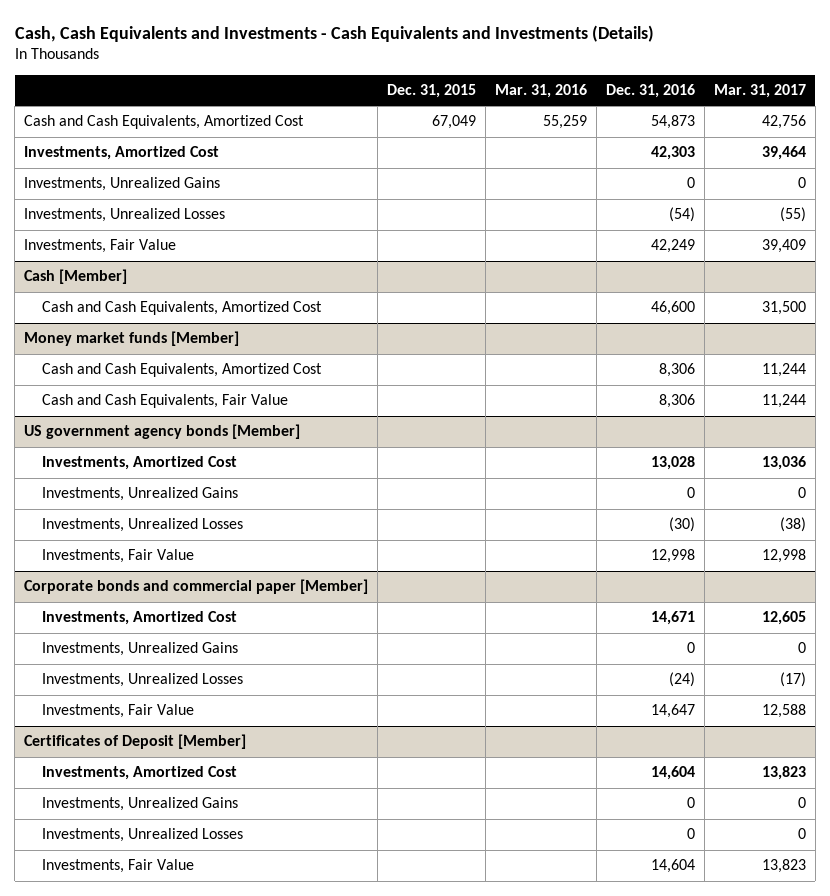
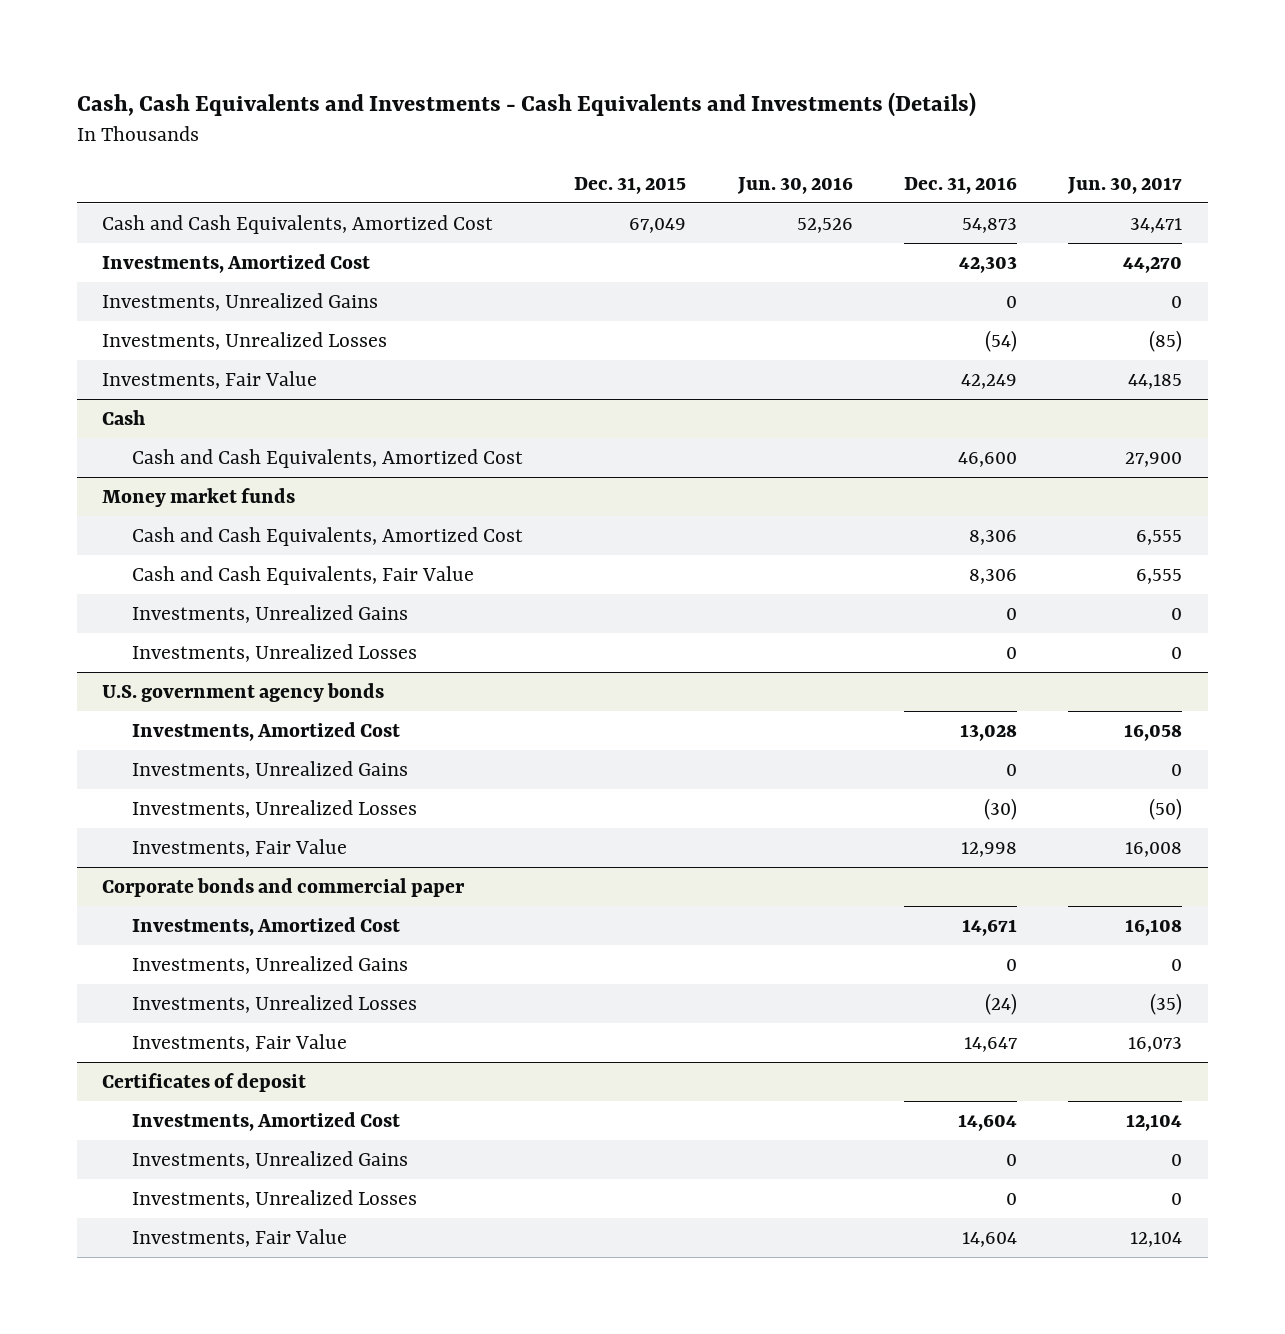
- | Dec. 31, 2015 | Mar. 31, 2016 | Dec. 31, 2016 | Mar. 31, 2017
+ | Dec. 31, 2015 | Jun. 30, 2016 | Dec. 31, 2016 | Jun. 30, 2017
- Cash [Member]
+ Cash
- Money market funds [Member]
+ Money market funds
- US government agency bonds [Member]
+ Investments, Unrealized Gains | | | 0 | 0
+ Investments, Unrealized Losses | | | 0 | 0
+ U.S. government agency bonds
- Corporate bonds and commercial paper [Member]
+ Corporate bonds and commercial paper
- Certificates of Deposit [Member]
+ Certificates of deposit

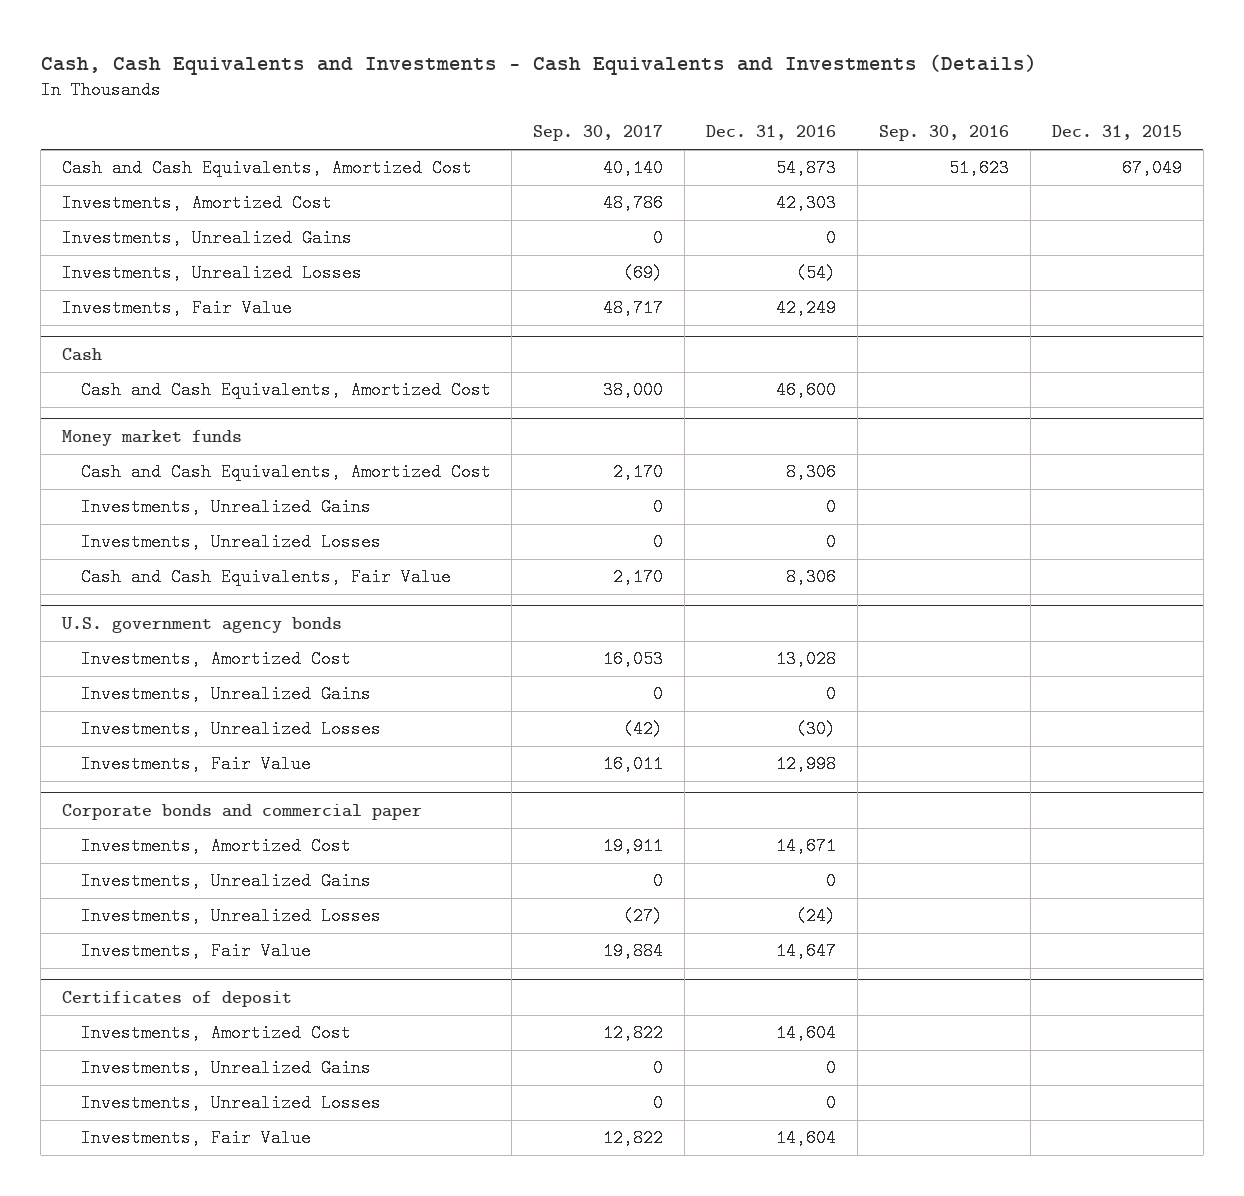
- | Dec. 31, 2015 | Jun. 30, 2016 | Dec. 31, 2016 | Jun. 30, 2017
+ | Sep. 30, 2017 | Dec. 31, 2016 | Sep. 30, 2016 | Dec. 31, 2015
@ Money market funds
moved down: Cash and Cash Equivalents, Fair Value | 2,170 | 8,306 | |

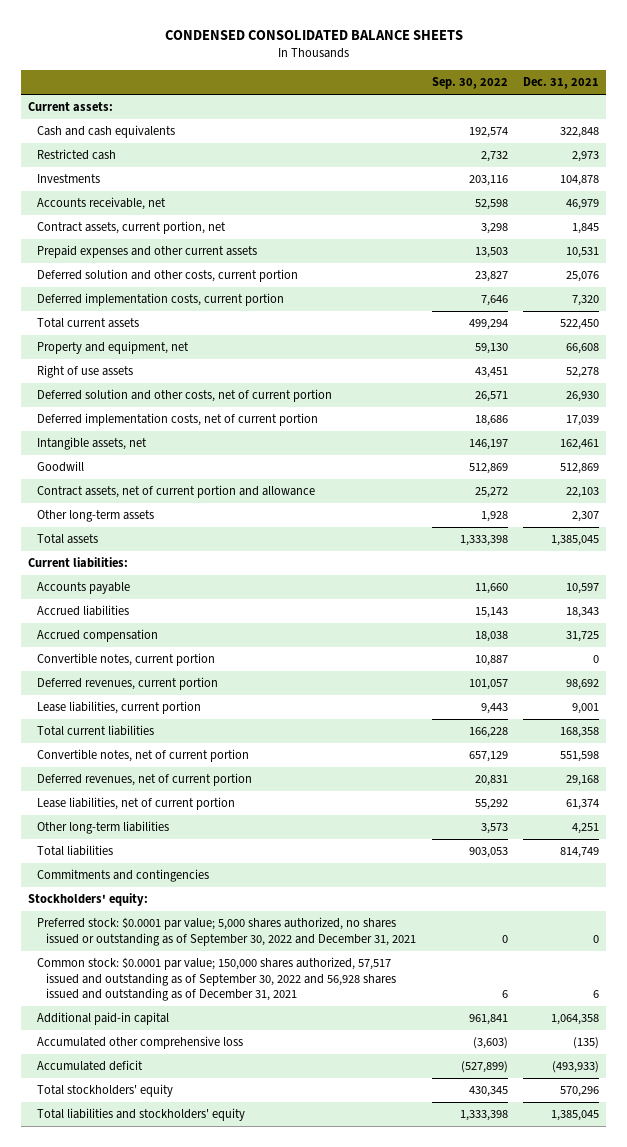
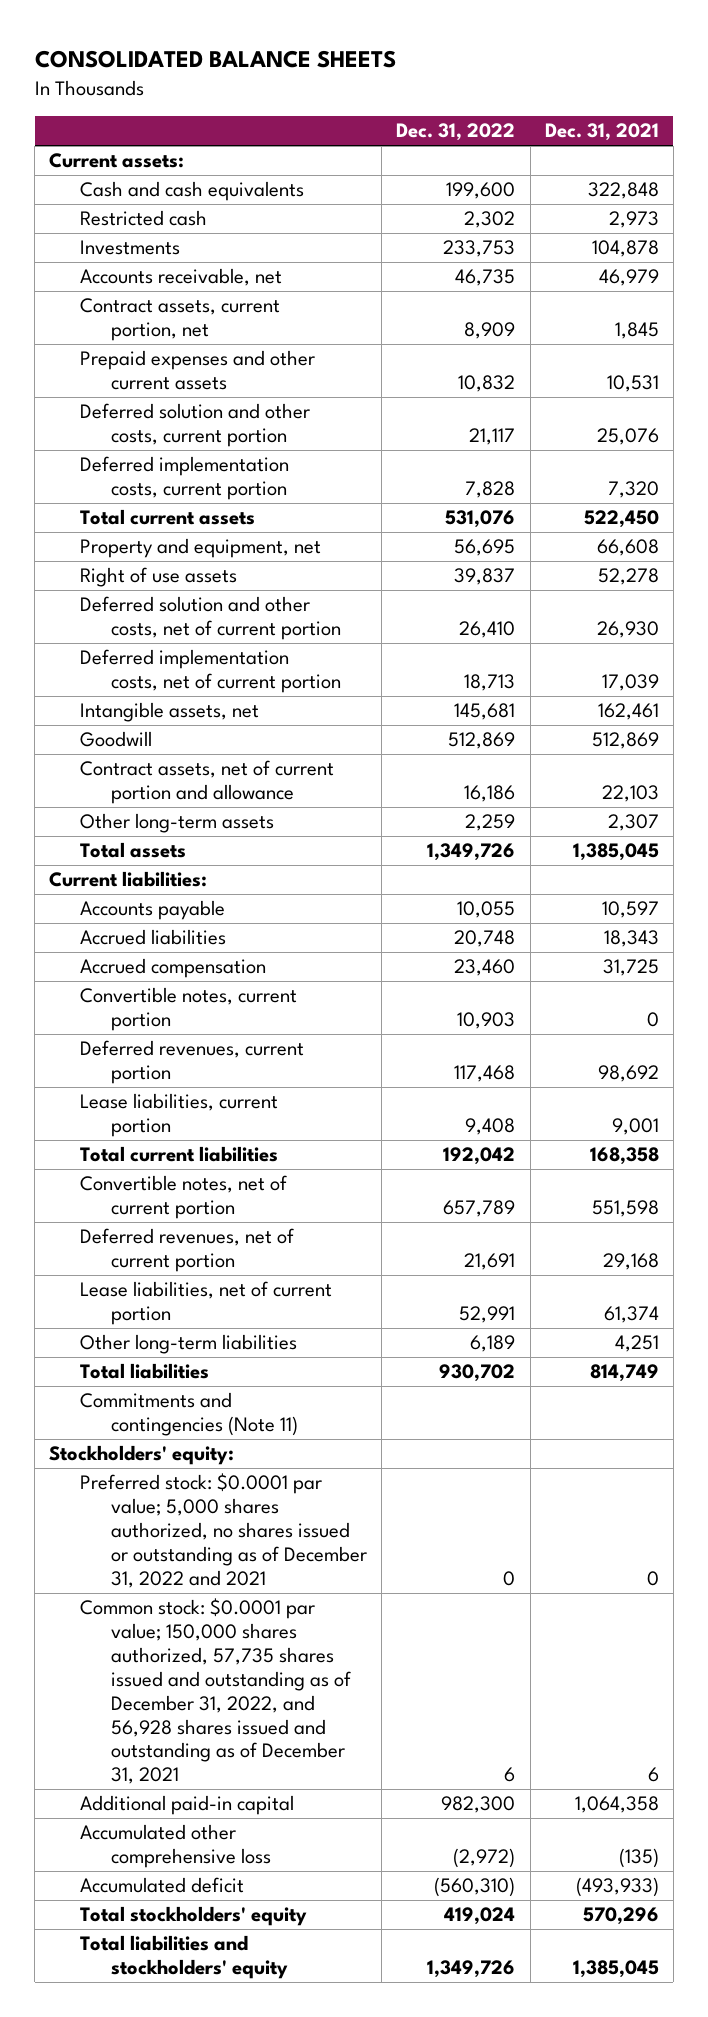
- CONDENSED CONSOLIDATED BALANCE SHEETS
+ CONSOLIDATED BALANCE SHEETS
- | Sep. 30, 2022 | Dec. 31, 2021
+ | Dec. 31, 2022 | Dec. 31, 2021
- Commitments and contingencies
+ Commitments and contingencies (Note 11)
- Preferred stock: $0.0001 par value; 5,000 shares authorized, no shares issued or outstanding as of September 30, 2022 and December 31, 2021 | 0 | 0
- Common stock: $0.0001 par value; 150,000 shares authorized, 57,517 issued and outstanding as of September 30, 2022 and 56,928 shares issued and outstanding as of December 31, 2021 | 6 | 6
+ Preferred stock: $0.0001 par value; 5,000 shares authorized, no shares issued or outstanding as of December 31, 2022 and 2021 | 0 | 0
+ Common stock: $0.0001 par value; 150,000 shares authorized, 57,735 shares issued and outstanding as of December 31, 2022, and 56,928 shares issued and outstanding as of December 31, 2021 | 6 | 6

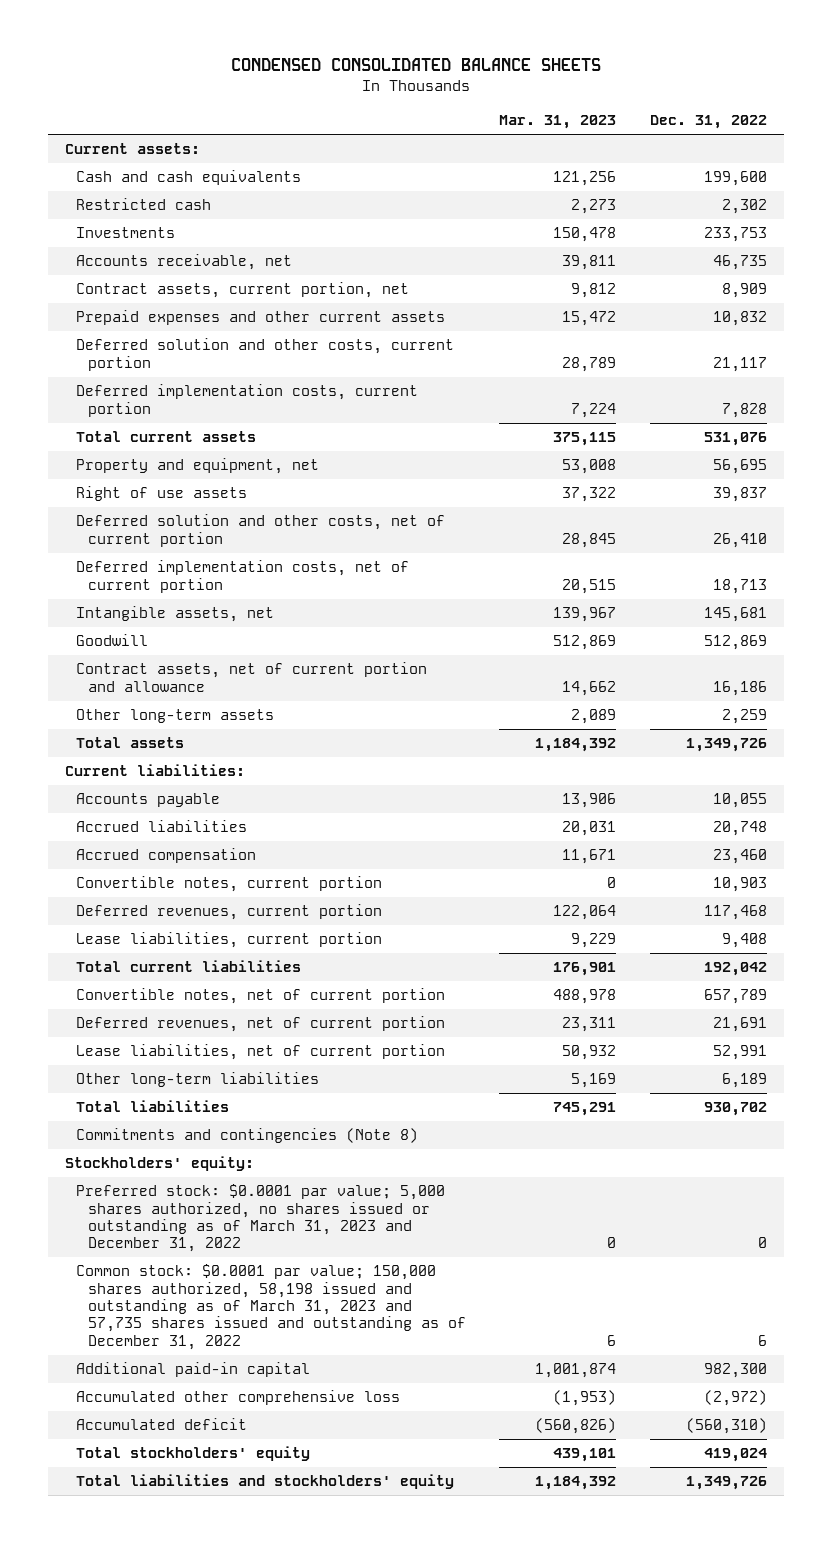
- CONSOLIDATED BALANCE SHEETS
+ CONDENSED CONSOLIDATED BALANCE SHEETS
- | Dec. 31, 2022 | Dec. 31, 2021
+ | Mar. 31, 2023 | Dec. 31, 2022
- Commitments and contingencies (Note 11)
+ Commitments and contingencies (Note 8)
- Preferred stock: $0.0001 par value; 5,000 shares authorized, no shares issued or outstanding as of December 31, 2022 and 2021 | 0 | 0
- Common stock: $0.0001 par value; 150,000 shares authorized, 57,735 shares issued and outstanding as of December 31, 2022, and 56,928 shares issued and outstanding as of December 31, 2021 | 6 | 6
+ Preferred stock: $0.0001 par value; 5,000 shares authorized, no shares issued or outstanding as of March 31, 2023 and December 31, 2022 | 0 | 0
+ Common stock: $0.0001 par value; 150,000 shares authorized, 58,198 issued and outstanding as of March 31, 2023 and 57,735 shares issued and outstanding as of December 31, 2022 | 6 | 6

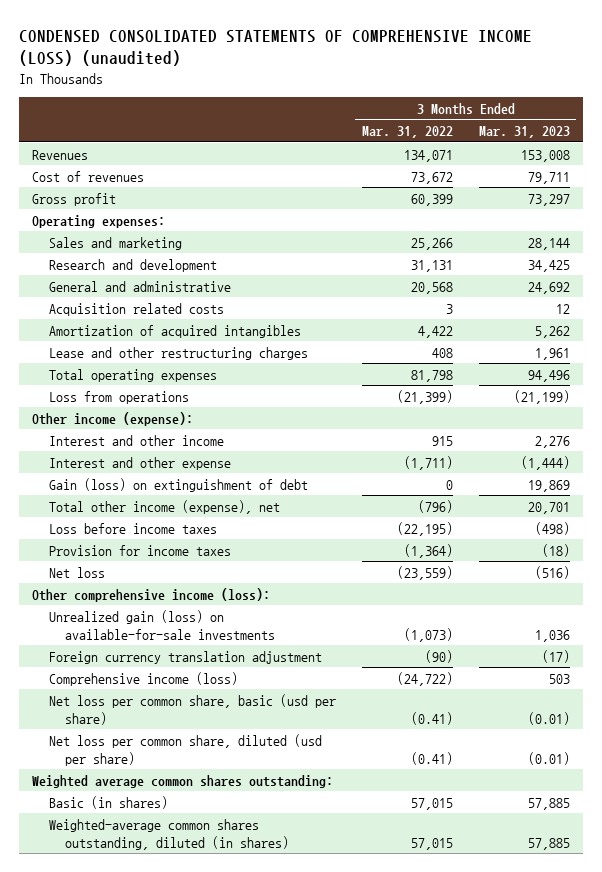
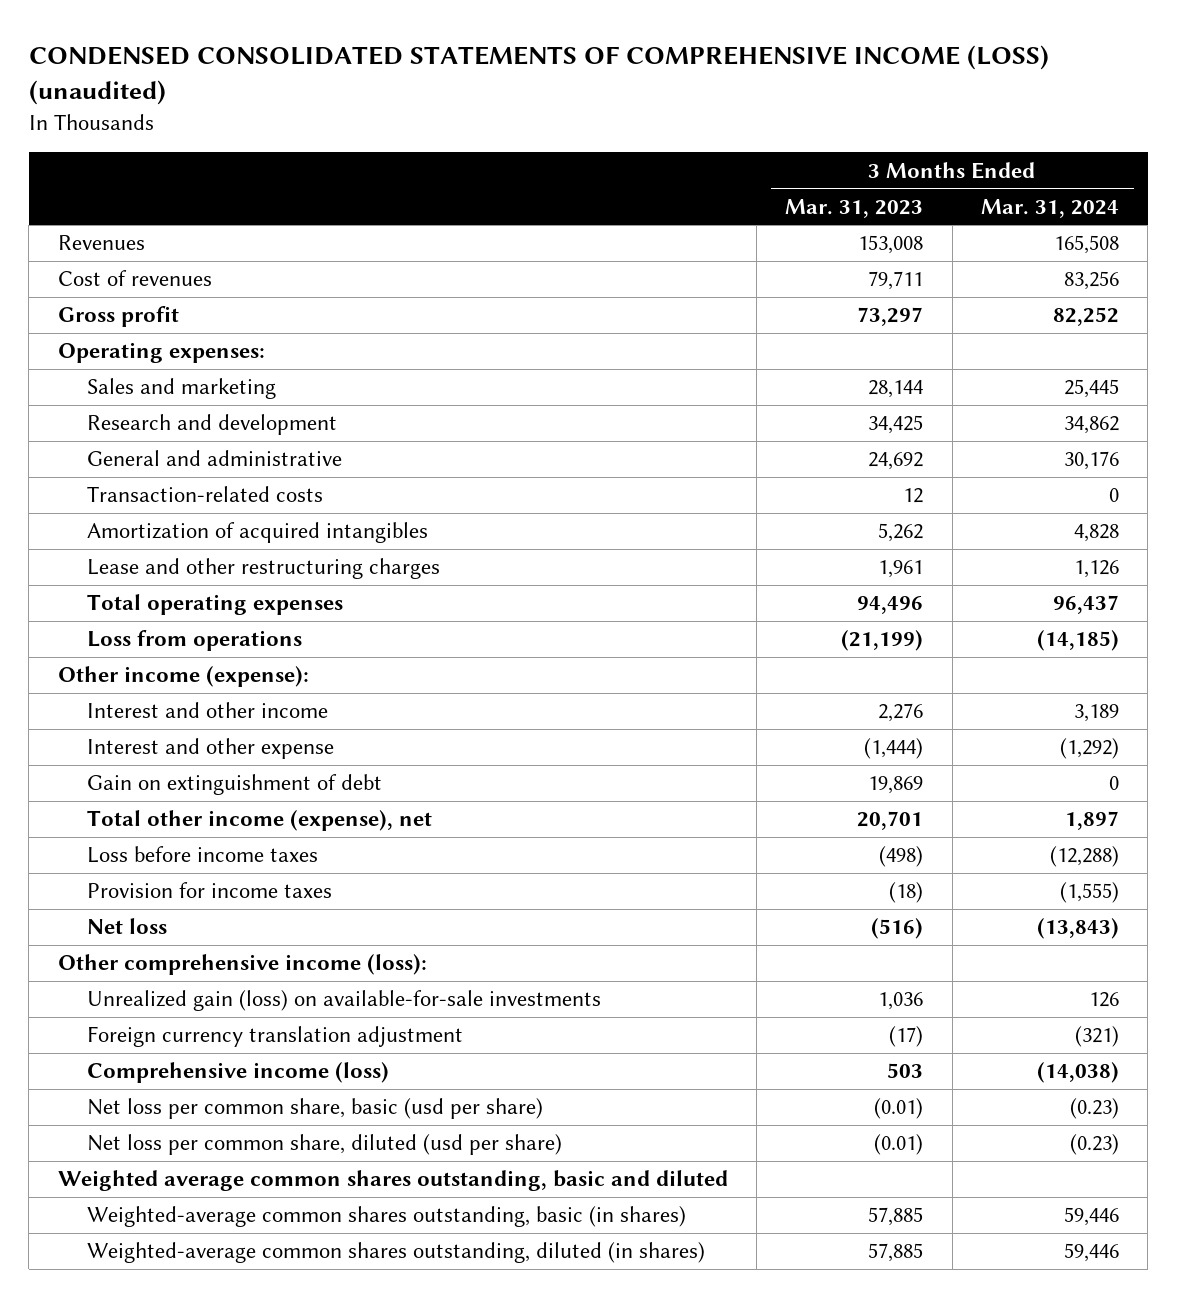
- | 3 Months Ended Mar. 31, 2022 | 3 Months Ended Mar. 31, 2023
+ | 3 Months Ended Mar. 31, 2023 | 3 Months Ended Mar. 31, 2024
- Acquisition related costs | 3 | 12
+ Transaction-related costs | 12 | 0
- Gain (loss) on extinguishment of debt | 0 | 19,869
+ Gain on extinguishment of debt | 19,869 | 0
- Weighted average common shares outstanding:
- Basic (in shares) | 57,015 | 57,885
+ Weighted average common shares outstanding, basic and diluted
+ Weighted-average common shares outstanding, basic (in shares) | 57,885 | 59,446

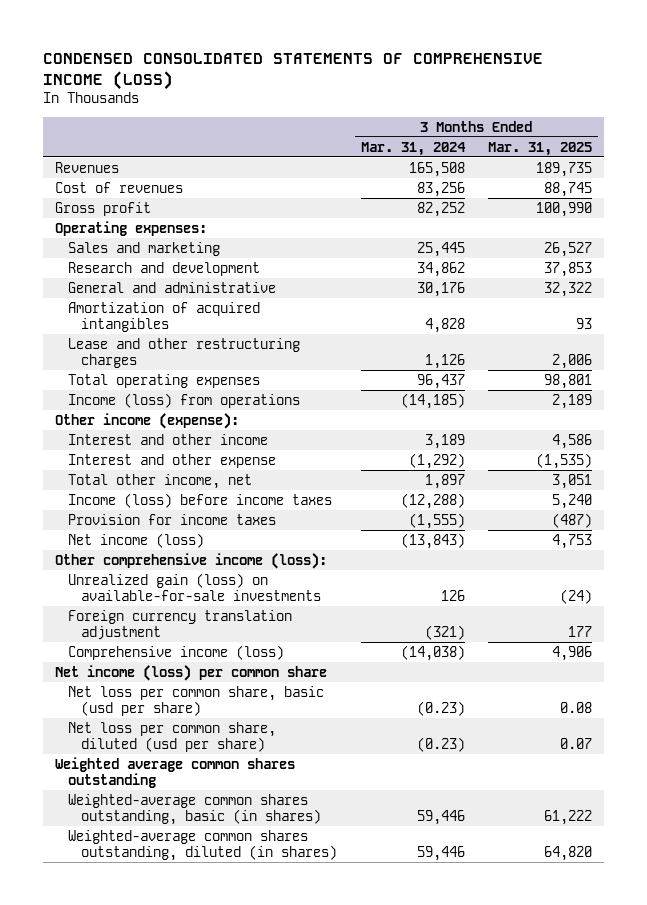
- CONDENSED CONSOLIDATED STATEMENTS OF COMPREHENSIVE INCOME (LOSS) (unaudited)
+ CONDENSED CONSOLIDATED STATEMENTS OF COMPREHENSIVE INCOME (LOSS)
- | 3 Months Ended Mar. 31, 2023 | 3 Months Ended Mar. 31, 2024
+ | 3 Months Ended Mar. 31, 2024 | 3 Months Ended Mar. 31, 2025
- Transaction-related costs | 12 | 0
- Loss from operations | (21,199) | (14,185)
+ Income (loss) from operations | (14,185) | 2,189
- Gain on extinguishment of debt | 19,869 | 0
- Total other income (expense), net | 20,701 | 1,897
- Loss before income taxes | (498) | (12,288)
+ Total other income, net | 1,897 | 3,051
+ Income (loss) before income taxes | (12,288) | 5,240
- Net loss | (516) | (13,843)
+ Net income (loss) | (13,843) | 4,753
+ Net income (loss) per common share
- Weighted average common shares outstanding, basic and diluted
+ Weighted average common shares outstanding

